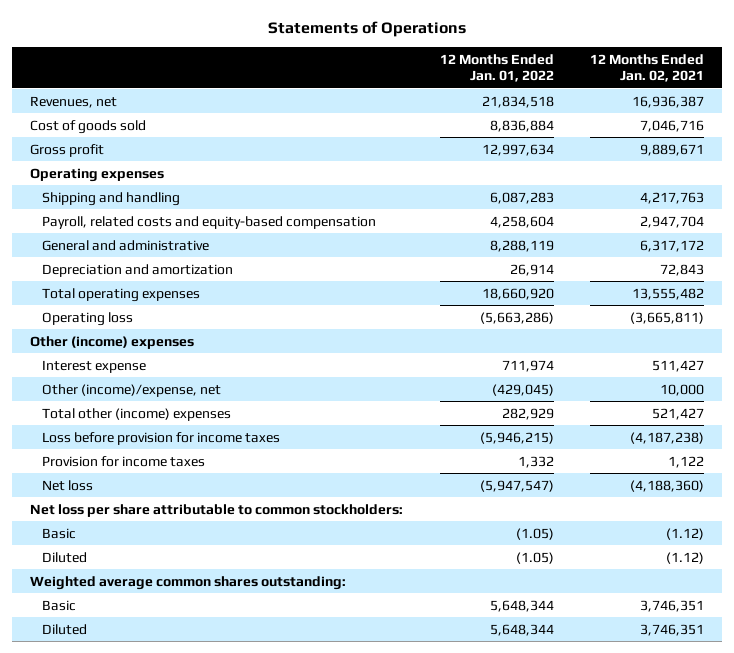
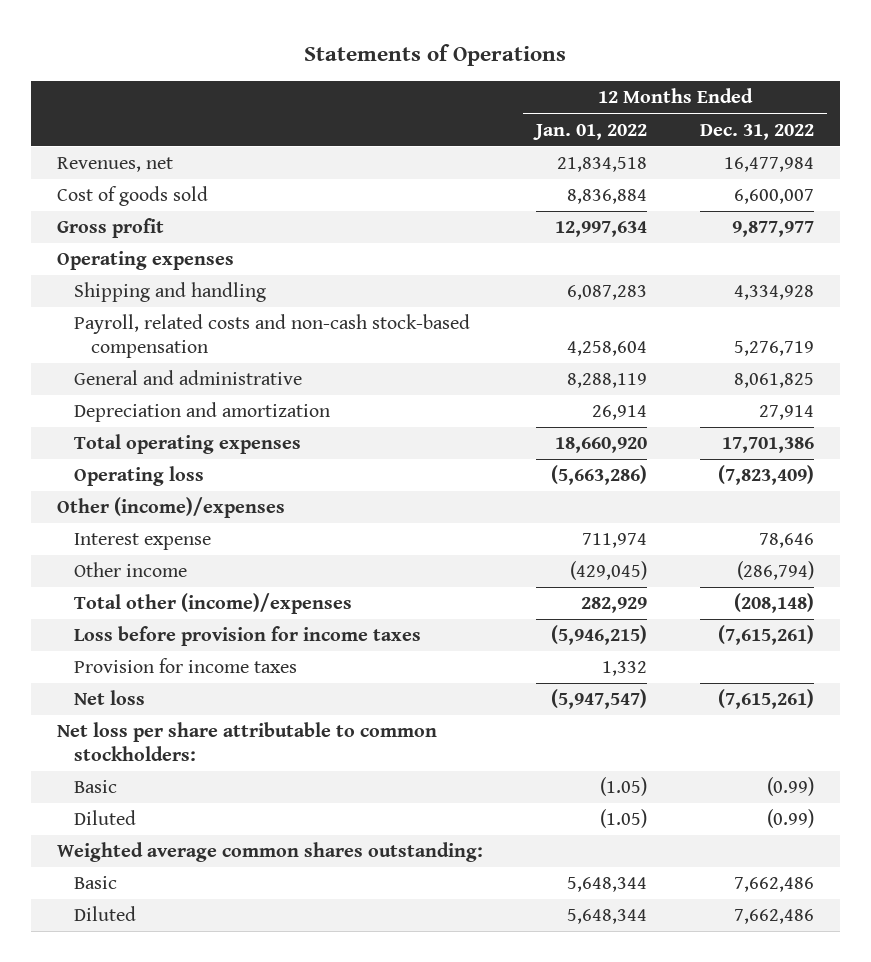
- | 12 Months Ended Jan. 01, 2022 | 12 Months Ended Jan. 02, 2021
+ | 12 Months Ended Jan. 01, 2022 | 12 Months Ended Dec. 31, 2022
- Payroll, related costs and equity-based compensation | 4,258,604 | 2,947,704
+ Payroll, related costs and non-cash stock-based compensation | 4,258,604 | 5,276,719
- Other (income) expenses
+ Other (income)/expenses
- Other (income)/expense, net | (429,045) | 10,000
- Total other (income) expenses | 282,929 | 521,427
+ Other income | (429,045) | (286,794)
+ Total other (income)/expenses | 282,929 | (208,148)

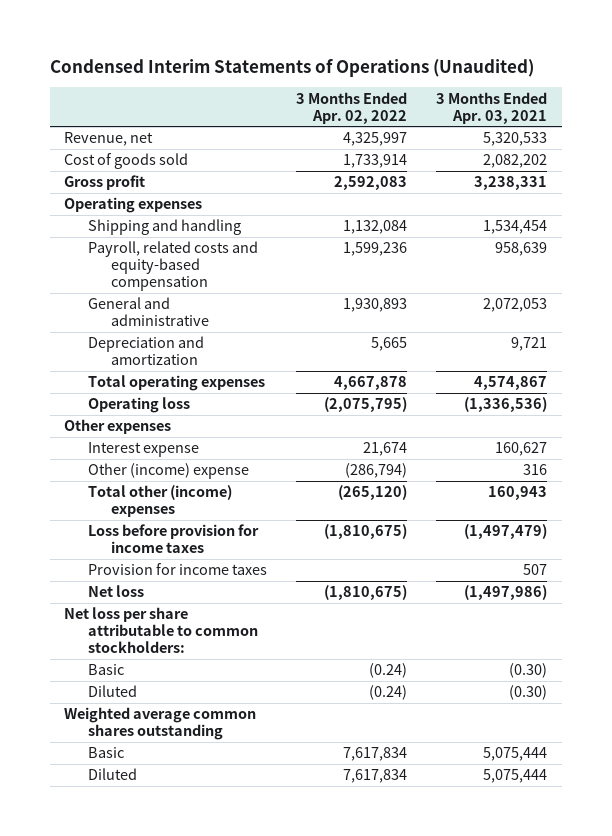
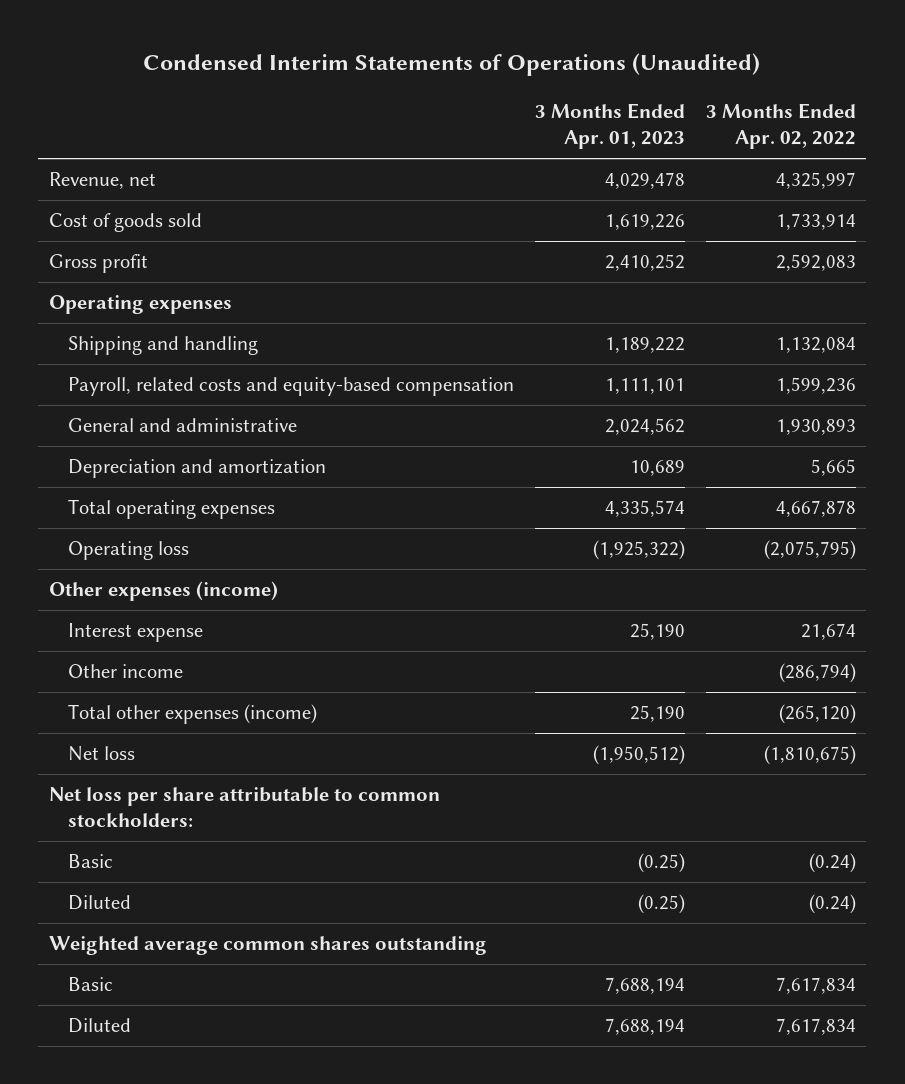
- | 3 Months Ended Apr. 02, 2022 | 3 Months Ended Apr. 03, 2021
+ | 3 Months Ended Apr. 01, 2023 | 3 Months Ended Apr. 02, 2022
- Other expenses
+ Other expenses (income)
- Other (income) expense | (286,794) | 316
- Total other (income) expenses | (265,120) | 160,943
- Loss before provision for income taxes | (1,810,675) | (1,497,479)
- Provision for income taxes | | 507
+ Other income | | (286,794)
+ Total other expenses (income) | 25,190 | (265,120)

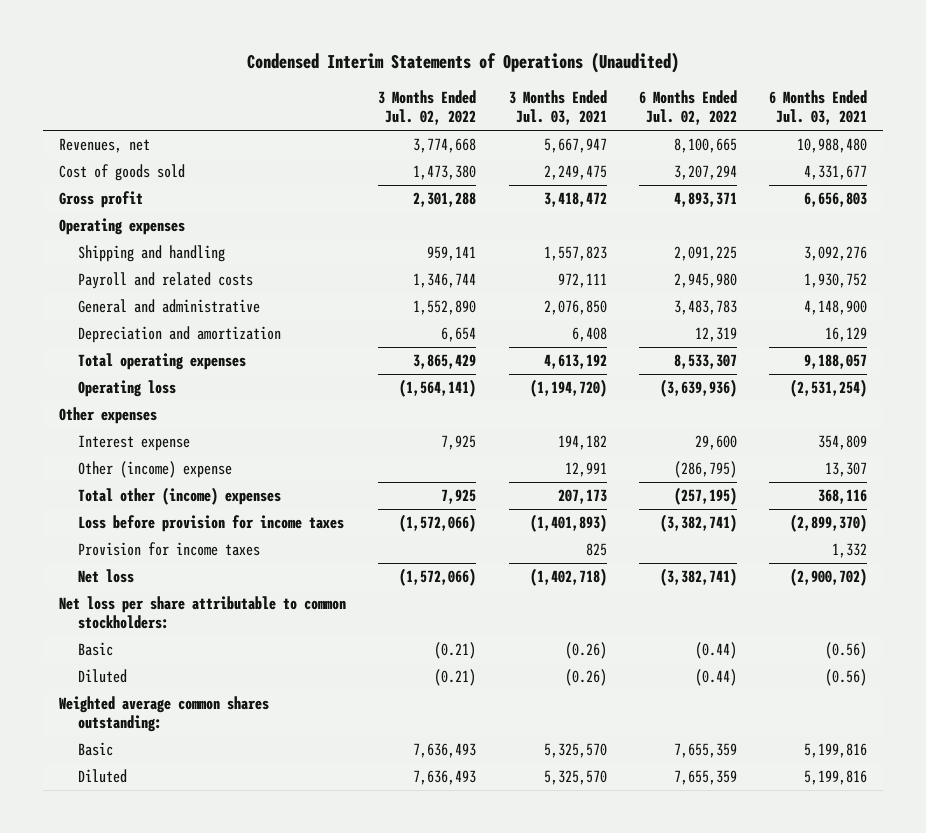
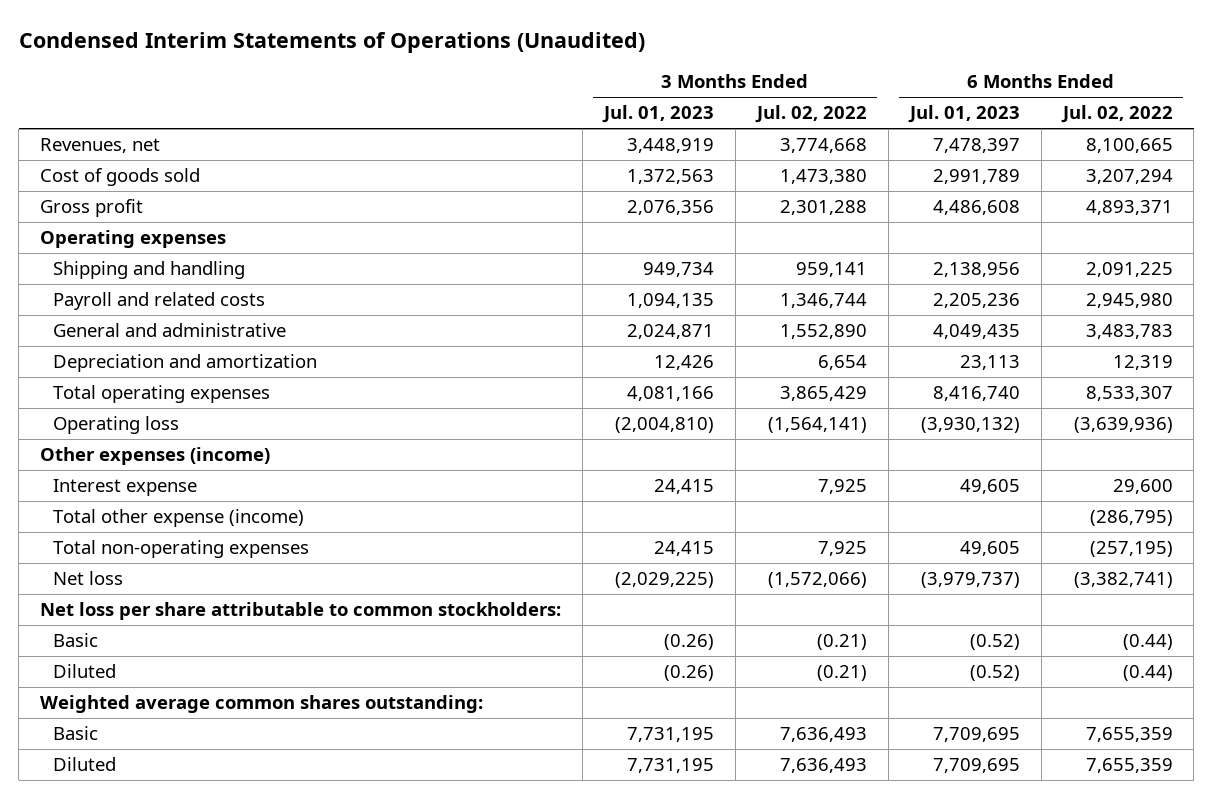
- | 3 Months Ended Jul. 02, 2022 | 3 Months Ended Jul. 03, 2021 | 6 Months Ended Jul. 02, 2022 | 6 Months Ended Jul. 03, 2021
+ | 3 Months Ended Jul. 01, 2023 | 3 Months Ended Jul. 02, 2022 | 6 Months Ended Jul. 01, 2023 | 6 Months Ended Jul. 02, 2022
- Other expenses
+ Other expenses (income)
- Other (income) expense | | 12,991 | (286,795) | 13,307
- Total other (income) expenses | 7,925 | 207,173 | (257,195) | 368,116
- Loss before provision for income taxes | (1,572,066) | (1,401,893) | (3,382,741) | (2,899,370)
- Provision for income taxes | | 825 | | 1,332
+ Total other expense (income) | | | | (286,795)
+ Total non-operating expenses | 24,415 | 7,925 | 49,605 | (257,195)

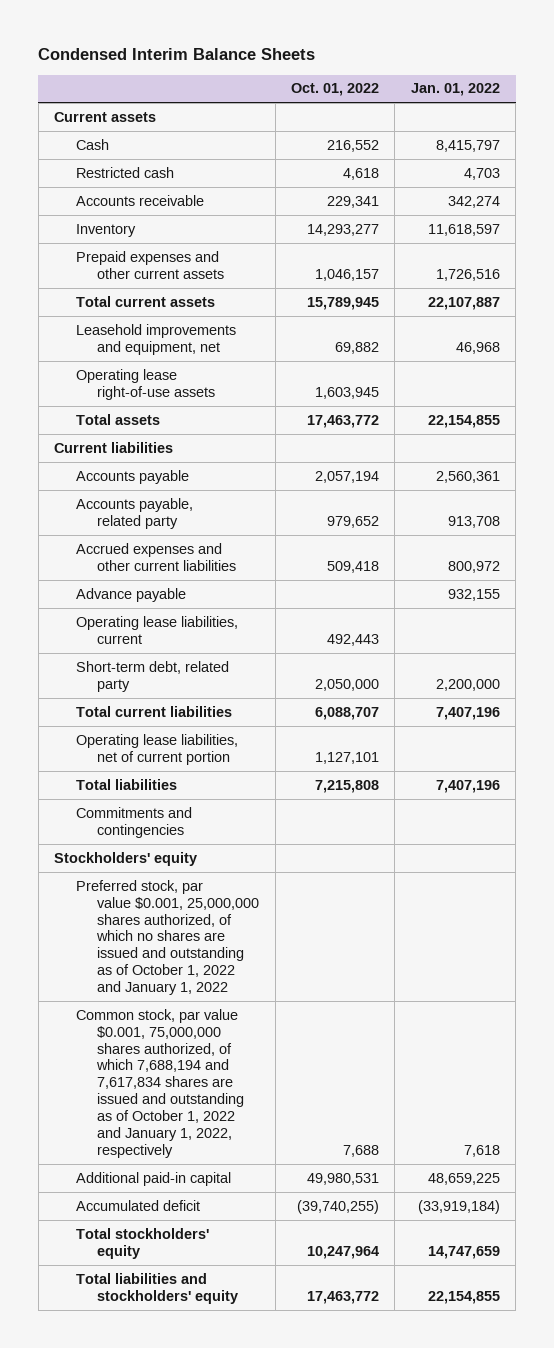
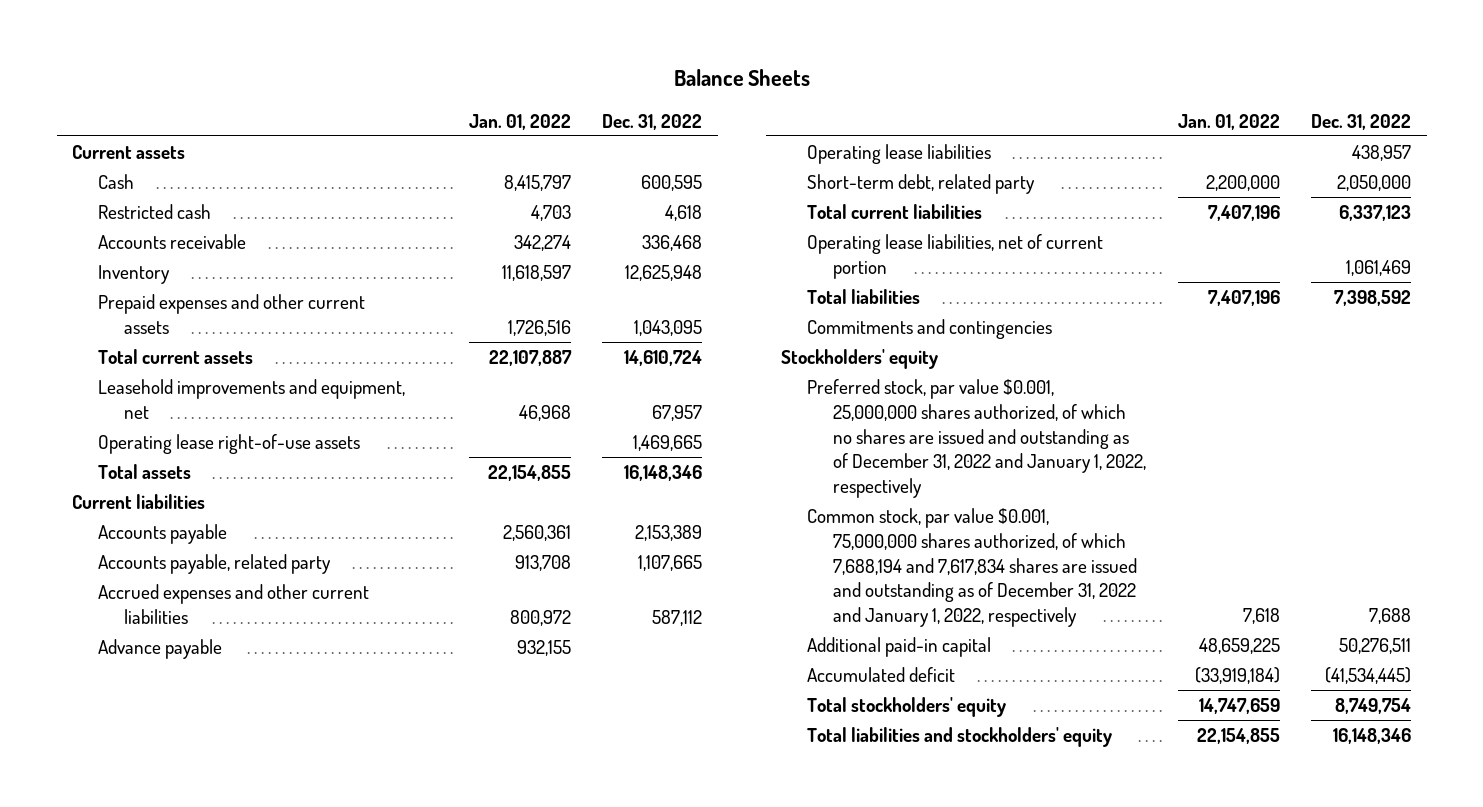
- Condensed Interim Balance Sheets
+ Balance Sheets
- | Oct. 01, 2022 | Jan. 01, 2022
+ | Jan. 01, 2022 | Dec. 31, 2022
- Operating lease liabilities, current | 492,443 |
+ Operating lease liabilities | | 438,957
- Preferred stock, par value $0.001, 25,000,000 shares authorized, of which no shares are issued and outstanding as of October 1, 2022 and January 1, 2022
- Common stock, par value $0.001, 75,000,000 shares authorized, of which 7,688,194 and 7,617,834 shares are issued and outstanding as of October 1, 2022 and January 1, 2022, respectively | 7,688 | 7,618
+ Preferred stock, par value $0.001, 25,000,000 shares authorized, of which no shares are issued and outstanding as of December 31, 2022 and January 1, 2022, respectively
+ Common stock, par value $0.001, 75,000,000 shares authorized, of which 7,688,194 and 7,617,834 shares are issued and outstanding as of December 31, 2022 and January 1, 2022, respectively | 7,618 | 7,688

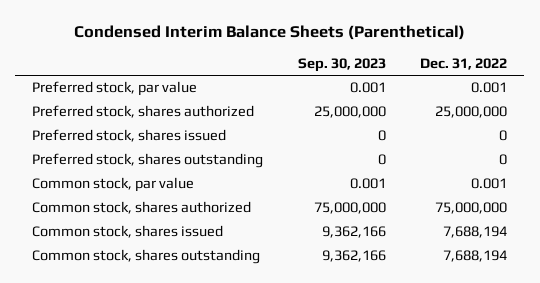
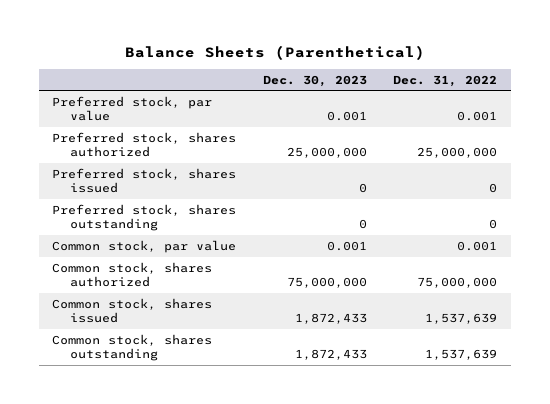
- Condensed Interim Balance Sheets (Parenthetical)
+ Balance Sheets (Parenthetical)
- | Sep. 30, 2023 | Dec. 31, 2022
+ | Dec. 30, 2023 | Dec. 31, 2022
- Common stock, shares issued | 9,362,166 | 7,688,194
- Common stock, shares outstanding | 9,362,166 | 7,688,194
+ Common stock, shares issued | 1,872,433 | 1,537,639
+ Common stock, shares outstanding | 1,872,433 | 1,537,639

